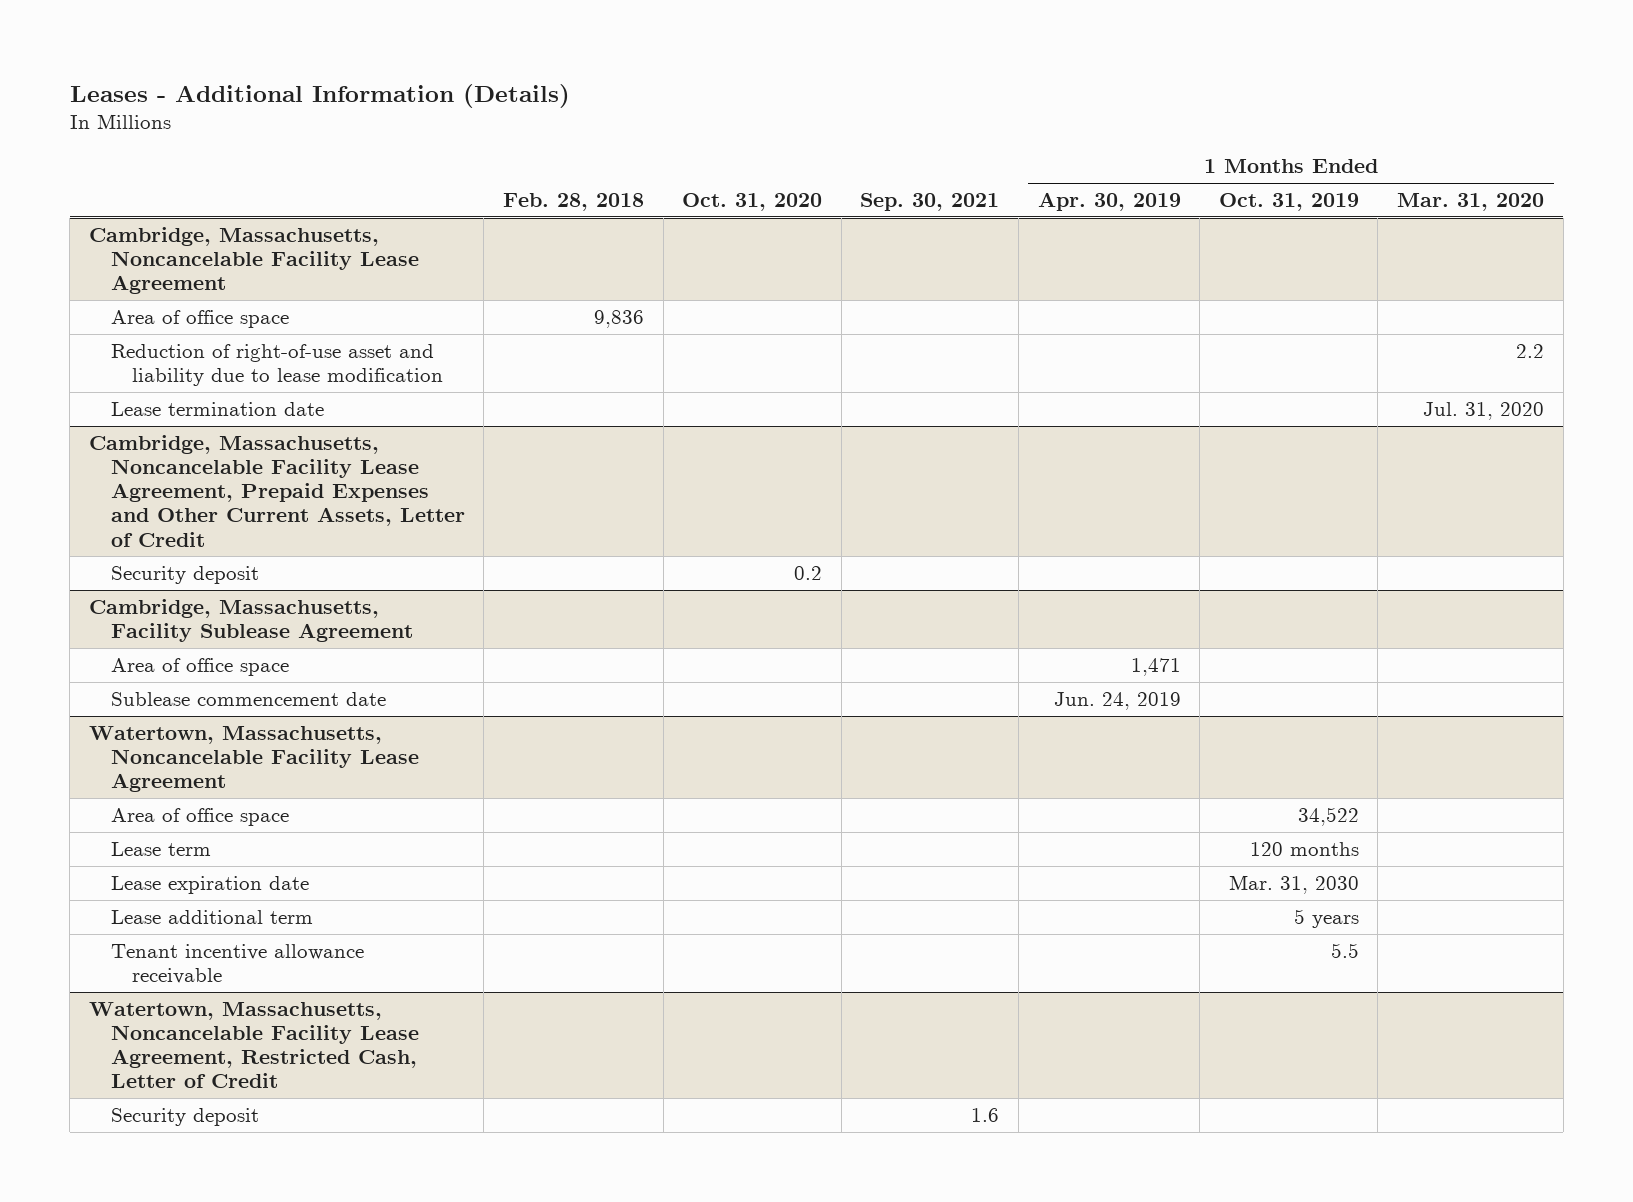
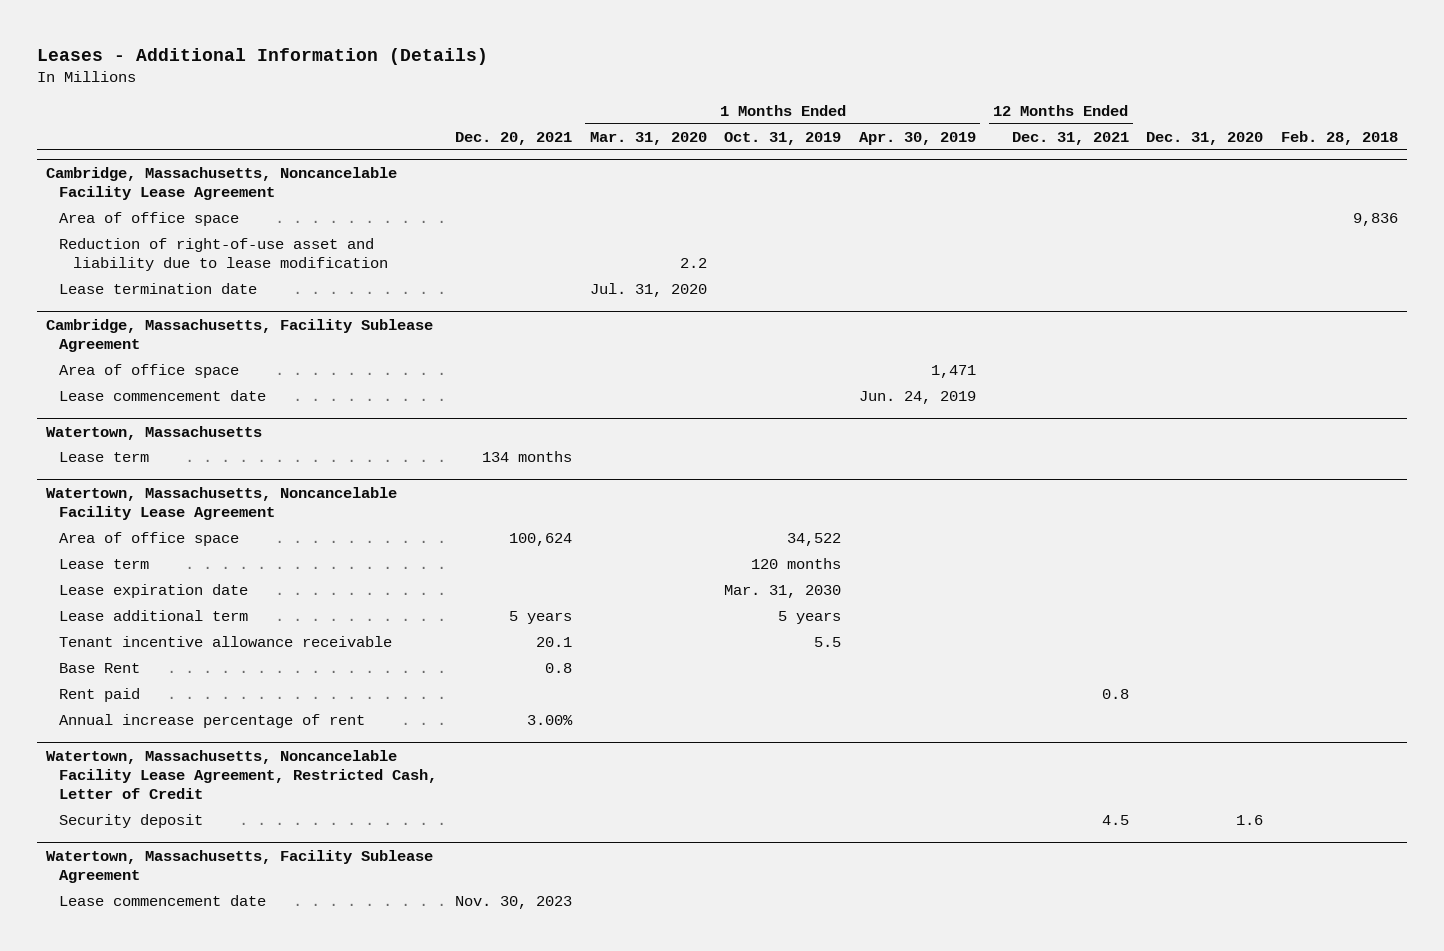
- | Feb. 28, 2018 | Oct. 31, 2020 | Sep. 30, 2021 | 1 Months Ended Apr. 30, 2019 | 1 Months Ended Oct. 31, 2019 | 1 Months Ended Mar. 31, 2020
+ | Dec. 20, 2021 | 1 Months Ended Mar. 31, 2020 | 1 Months Ended Oct. 31, 2019 | 1 Months Ended Apr. 30, 2019 | 12 Months Ended Dec. 31, 2021 | Dec. 31, 2020 | Feb. 28, 2018
- Cambridge, Massachusetts, Noncancelable Facility Lease Agreement, Prepaid Expenses and Other Current Assets, Letter of Credit
- Security deposit | | 0.2 | | | |
@ Cambridge, Massachusetts, Facility Sublease Agreement
- Sublease commencement date | | | | Jun. 24, 2019 | |
+ Lease commencement date | | | | Jun. 24, 2019 | | |
+ Watertown, Massachusetts
+ Lease term | 134 months | | | | | |
@ Watertown, Massachusetts, Noncancelable Facility Lease Agreement
+ Base Rent | 0.8 | | | | | |
+ Rent paid | | | | | 0.8 | |
+ Annual increase percentage of rent | 3.00% | | | | | |
+ Watertown, Massachusetts, Facility Sublease Agreement
+ Lease commencement date | Nov. 30, 2023 | | | | | |

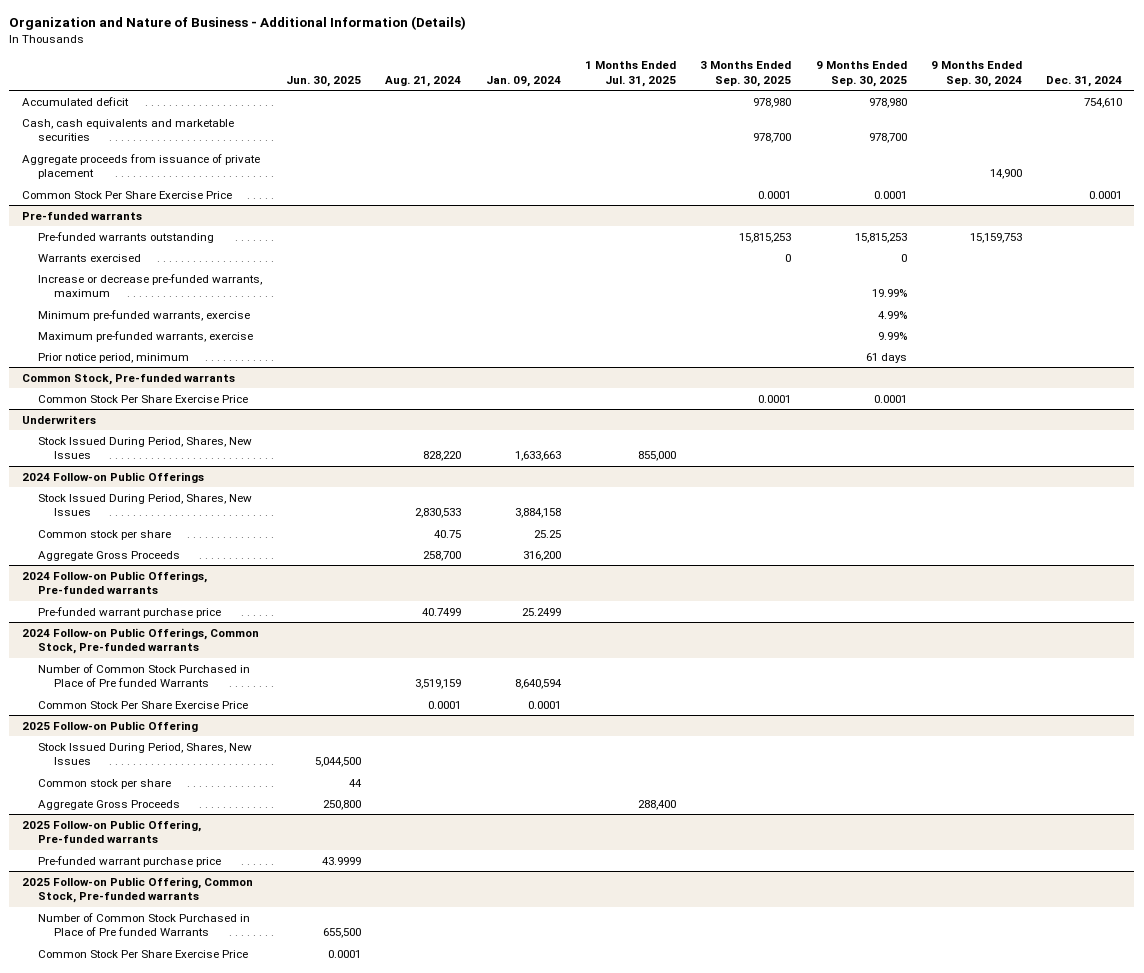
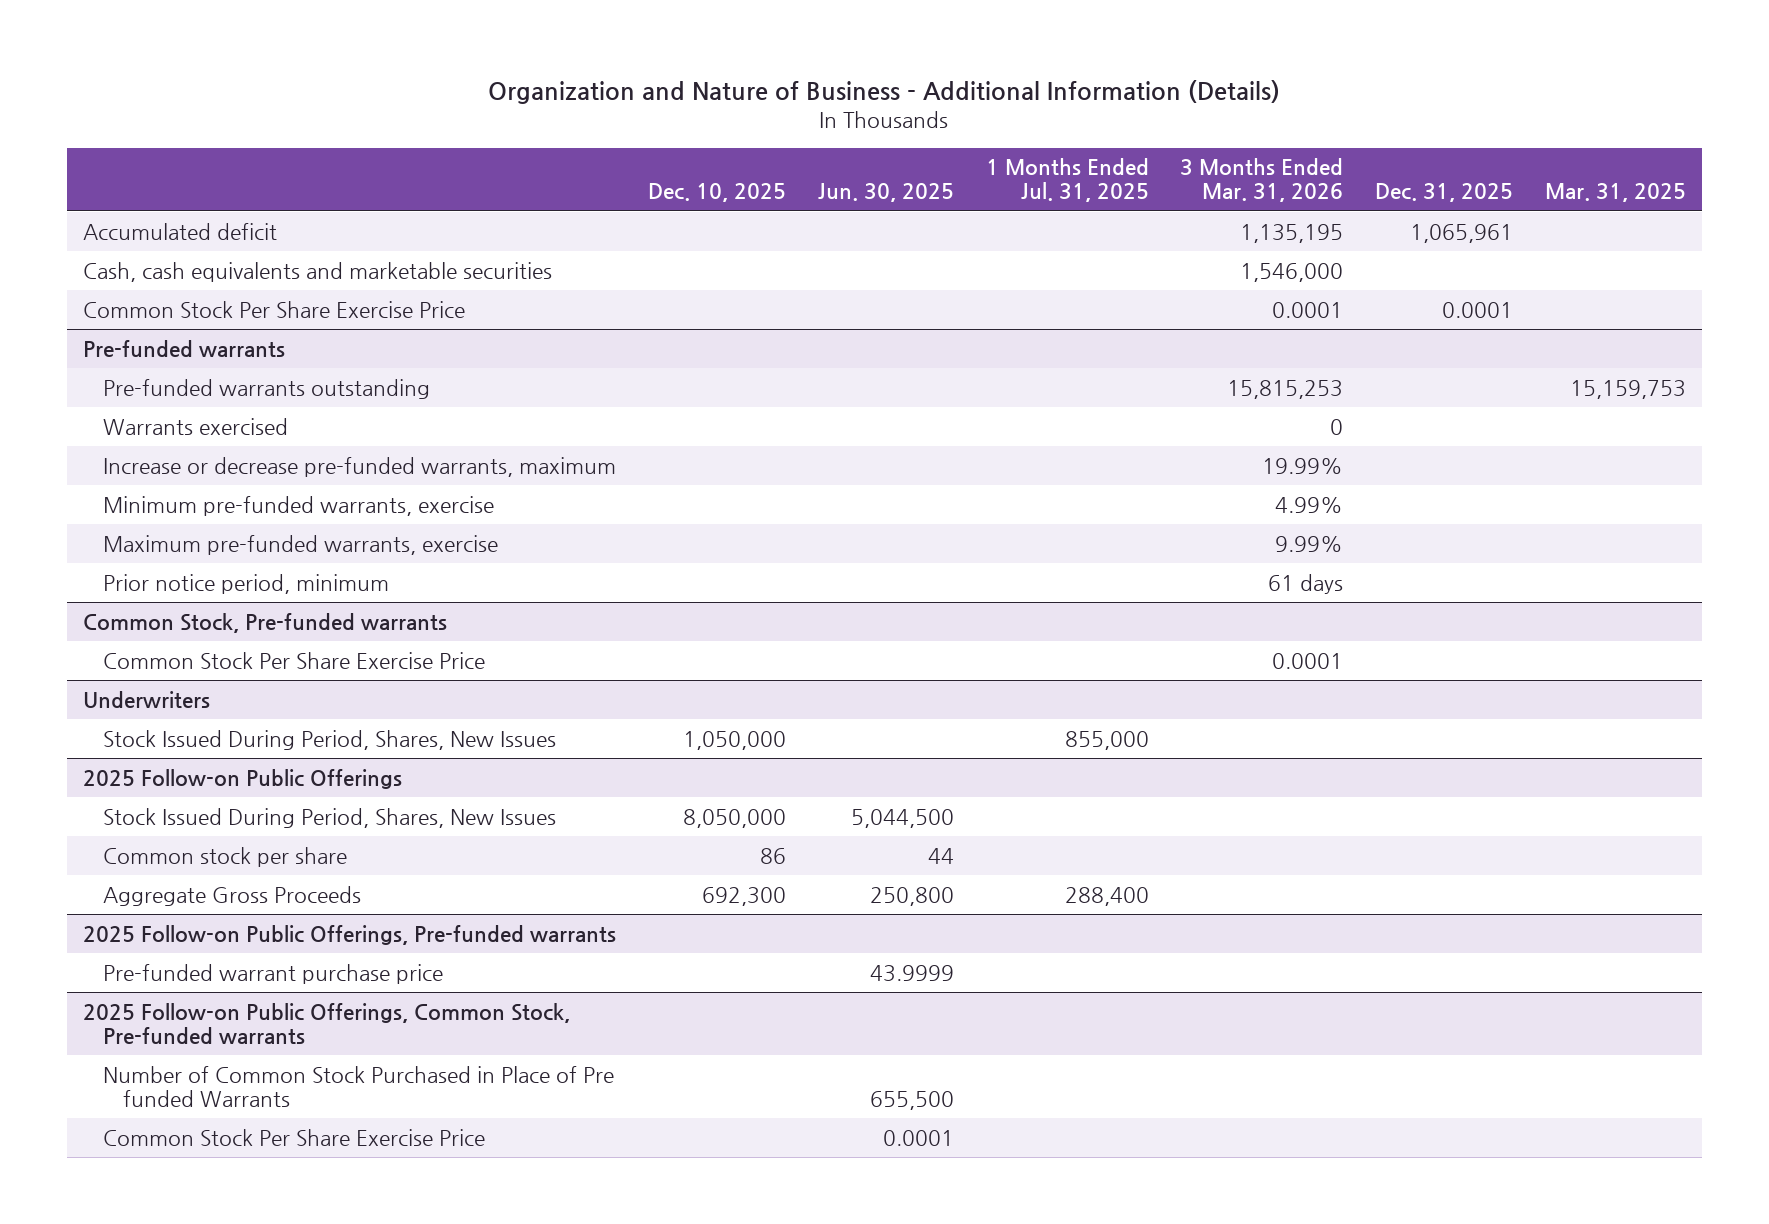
- | Jun. 30, 2025 | Aug. 21, 2024 | Jan. 09, 2024 | 1 Months Ended Jul. 31, 2025 | 3 Months Ended Sep. 30, 2025 | 9 Months Ended Sep. 30, 2025 | 9 Months Ended Sep. 30, 2024 | Dec. 31, 2024
+ | Dec. 10, 2025 | Jun. 30, 2025 | 1 Months Ended Jul. 31, 2025 | 3 Months Ended Mar. 31, 2026 | Dec. 31, 2025 | Mar. 31, 2025
- Aggregate proceeds from issuance of private placement | | | | | | | 14,900 |
- 2024 Follow-on Public Offerings
- Stock Issued During Period, Shares, New Issues | | 2,830,533 | 3,884,158 | | | | |
- Common stock per share | | 40.75 | 25.25 | | | | |
- Aggregate Gross Proceeds | | 258,700 | 316,200 | | | | |
- 2024 Follow-on Public Offerings, Pre-funded warrants
- Pre-funded warrant purchase price | | 40.7499 | 25.2499 | | | | |
- 2024 Follow-on Public Offerings, Common Stock, Pre-funded warrants
- Number of Common Stock Purchased in Place of Pre funded Warrants | | 3,519,159 | 8,640,594 | | | | |
- Common Stock Per Share Exercise Price | | 0.0001 | 0.0001 | | | | |
- 2025 Follow-on Public Offering
+ 2025 Follow-on Public Offerings
- 2025 Follow-on Public Offering, Pre-funded warrants
+ 2025 Follow-on Public Offerings, Pre-funded warrants
- 2025 Follow-on Public Offering, Common Stock, Pre-funded warrants
+ 2025 Follow-on Public Offerings, Common Stock, Pre-funded warrants

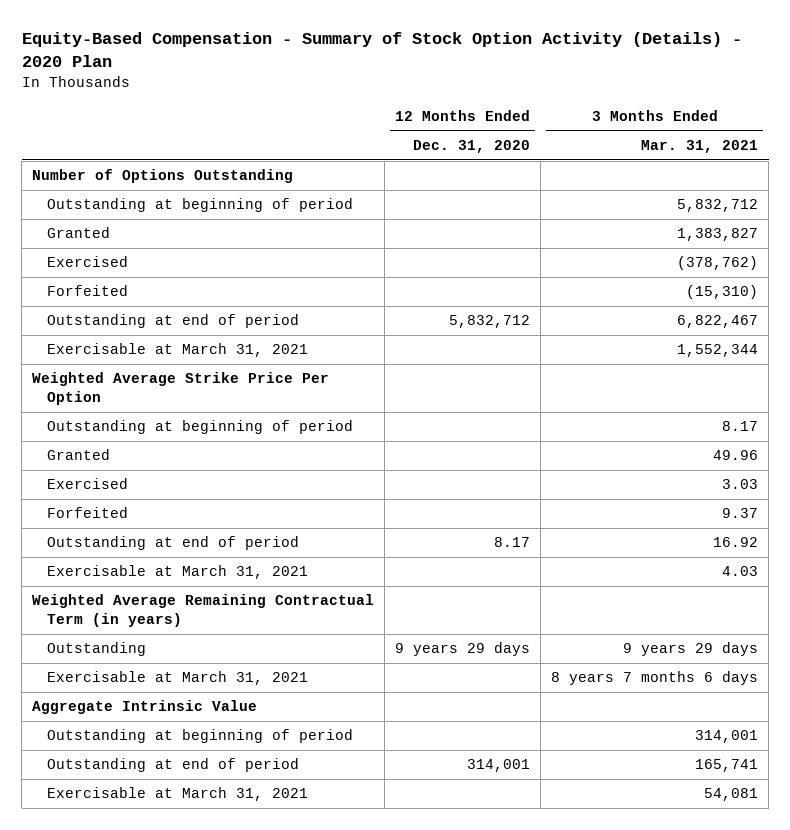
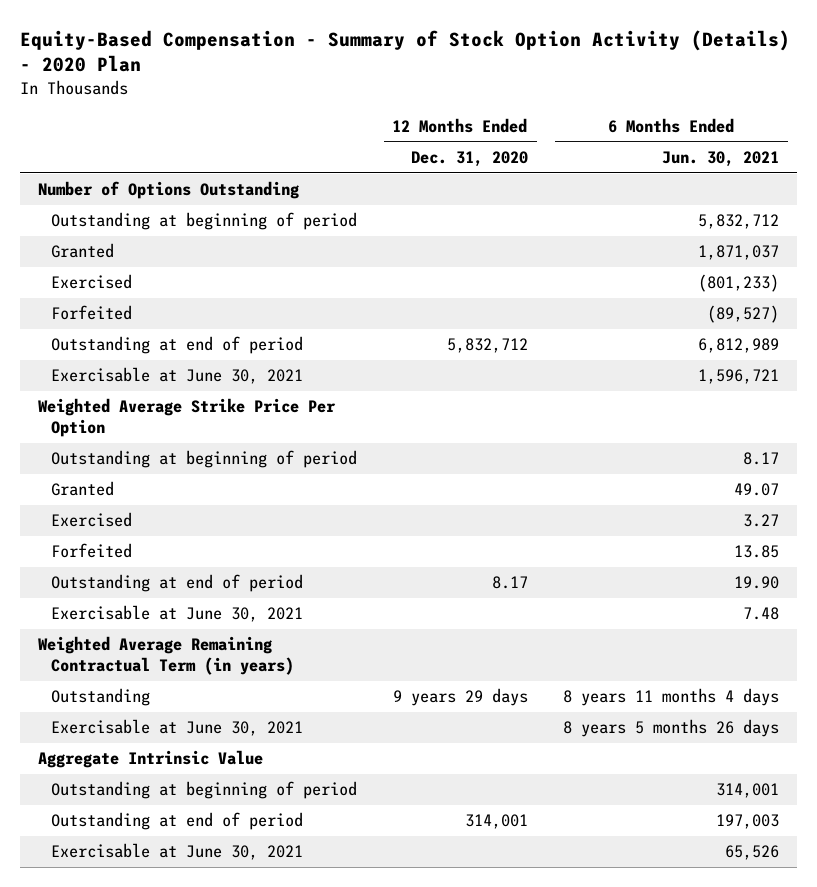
- | 12 Months Ended Dec. 31, 2020 | 3 Months Ended Mar. 31, 2021
+ | 12 Months Ended Dec. 31, 2020 | 6 Months Ended Jun. 30, 2021
- Exercisable at March 31, 2021 | | 1,552,344
+ Exercisable at June 30, 2021 | | 1,596,721
- Exercisable at March 31, 2021 | | 4.03
+ Exercisable at June 30, 2021 | | 7.48
- Exercisable at March 31, 2021 | | 8 years 7 months 6 days
+ Exercisable at June 30, 2021 | | 8 years 5 months 26 days
- Exercisable at March 31, 2021 | | 54,081
+ Exercisable at June 30, 2021 | | 65,526

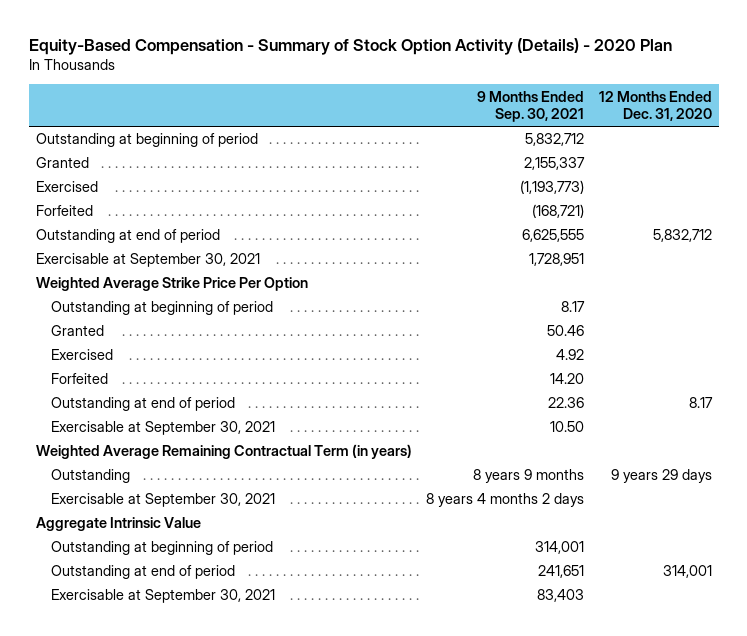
- | 12 Months Ended Dec. 31, 2020 | 6 Months Ended Jun. 30, 2021
+ | 9 Months Ended Sep. 30, 2021 | 12 Months Ended Dec. 31, 2020
- Number of Options Outstanding
- Exercisable at June 30, 2021 | | 1,596,721
+ Exercisable at September 30, 2021 | 1,728,951 |
- Exercisable at June 30, 2021 | | 7.48
+ Exercisable at September 30, 2021 | 10.50 |
- Exercisable at June 30, 2021 | | 8 years 5 months 26 days
+ Exercisable at September 30, 2021 | 8 years 4 months 2 days |
- Exercisable at June 30, 2021 | | 65,526
+ Exercisable at September 30, 2021 | 83,403 |

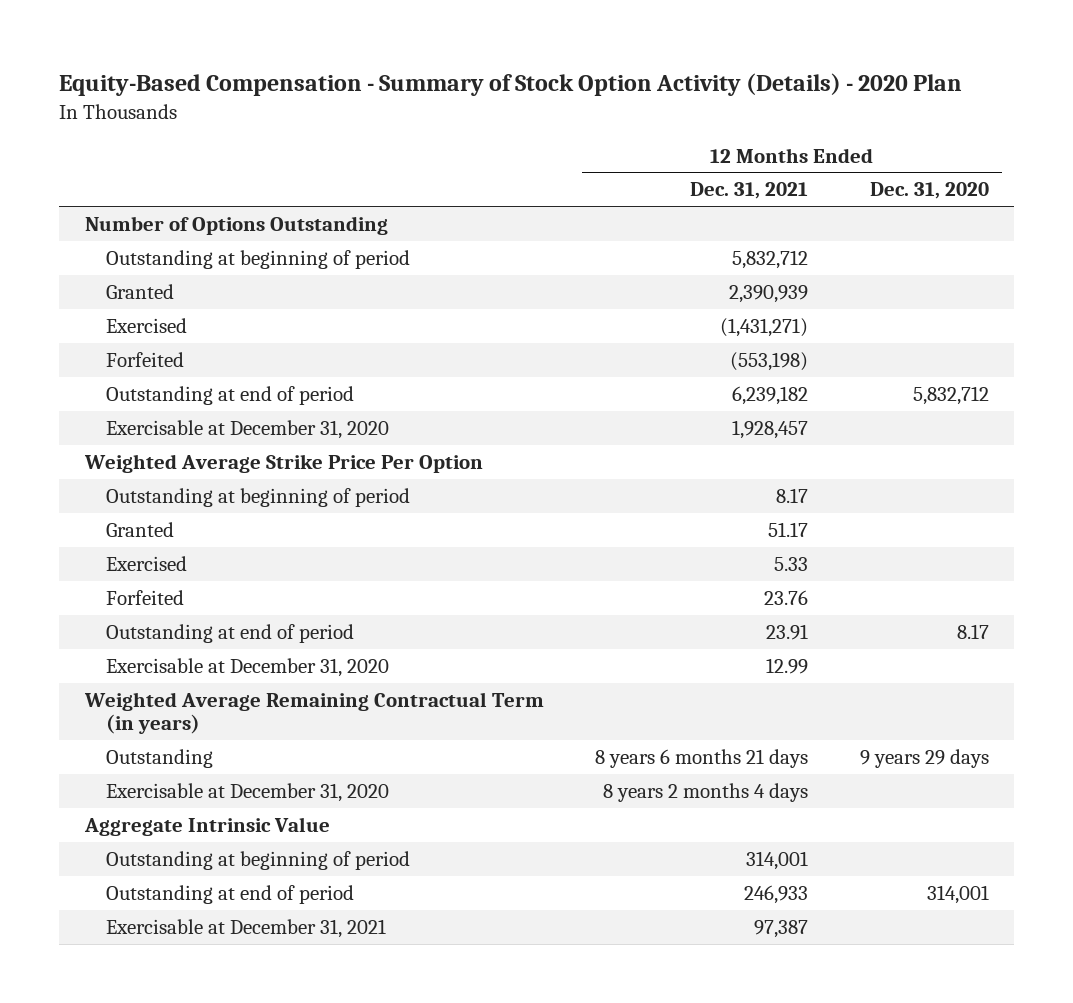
- | 9 Months Ended Sep. 30, 2021 | 12 Months Ended Dec. 31, 2020
+ | 12 Months Ended Dec. 31, 2021 | 12 Months Ended Dec. 31, 2020
+ Number of Options Outstanding
- Exercisable at September 30, 2021 | 1,728,951 |
+ Exercisable at December 31, 2020 | 1,928,457 |
- Exercisable at September 30, 2021 | 10.50 |
+ Exercisable at December 31, 2020 | 12.99 |
- Exercisable at September 30, 2021 | 8 years 4 months 2 days |
+ Exercisable at December 31, 2020 | 8 years 2 months 4 days |
- Exercisable at September 30, 2021 | 83,403 |
+ Exercisable at December 31, 2021 | 97,387 |

